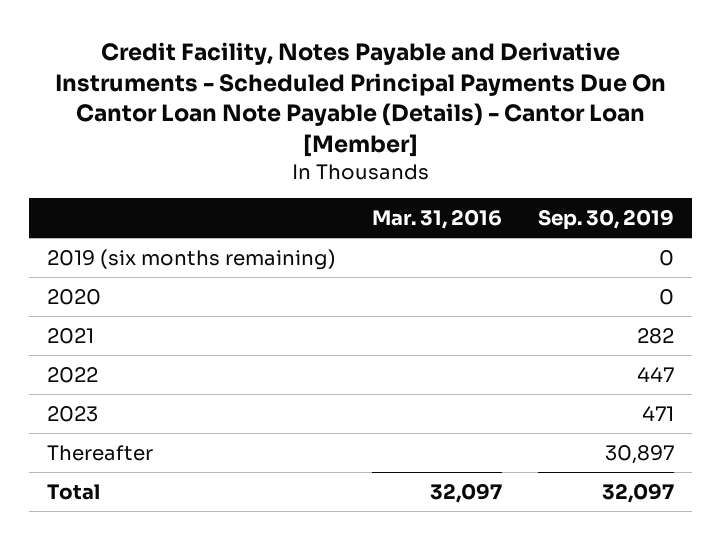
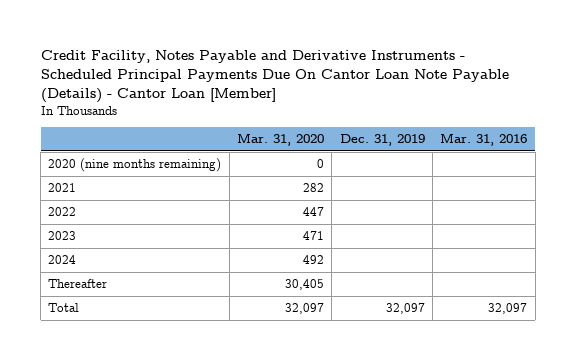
- | Mar. 31, 2016 | Sep. 30, 2019
+ | Mar. 31, 2020 | Dec. 31, 2019 | Mar. 31, 2016
- 2019 (six months remaining) | | 0
- 2020 | | 0
+ 2020 (nine months remaining) | 0 | |
+ 2024 | 492 | |

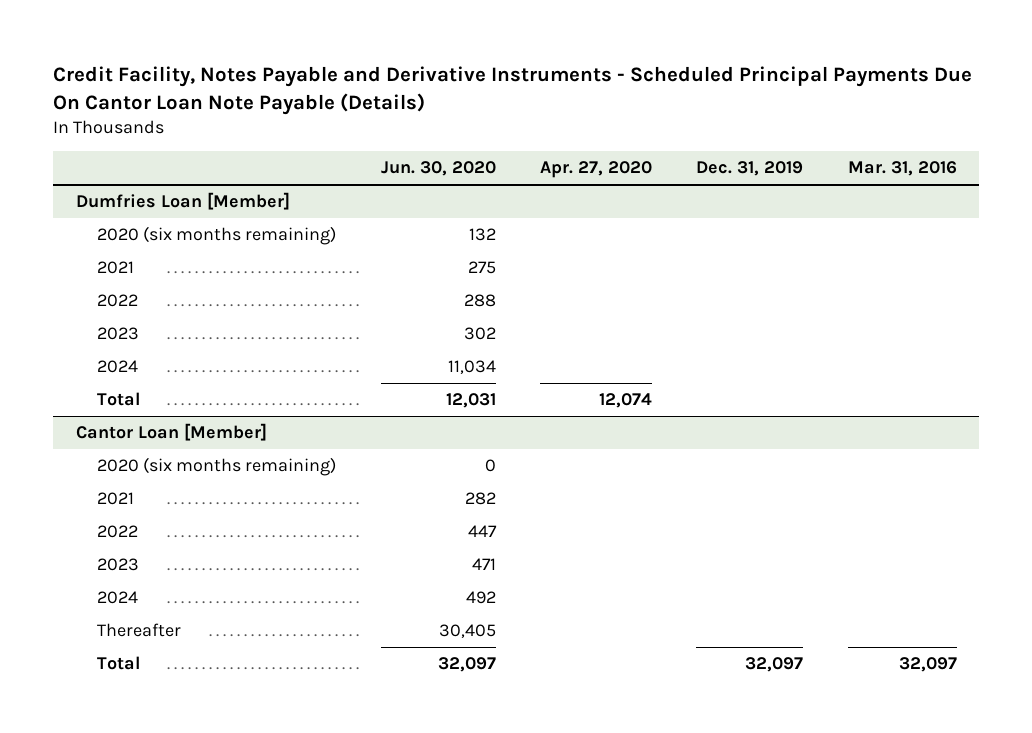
- Credit Facility, Notes Payable and Derivative Instruments - Scheduled Principal Payments Due On Cantor Loan Note Payable (Details) - Cantor Loan [Member]
+ Credit Facility, Notes Payable and Derivative Instruments - Scheduled Principal Payments Due On Cantor Loan Note Payable (Details)
- | Mar. 31, 2020 | Dec. 31, 2019 | Mar. 31, 2016
+ | Jun. 30, 2020 | Apr. 27, 2020 | Dec. 31, 2019 | Mar. 31, 2016
- 2020 (nine months remaining) | 0 | |
+ Dumfries Loan [Member]
+ 2020 (six months remaining) | 132 | | |
+ 2021 | 275 | | |
+ 2022 | 288 | | |
+ 2023 | 302 | | |
+ 2024 | 11,034 | | |
+ Total | 12,031 | 12,074 | |
+ Cantor Loan [Member]
+ 2020 (six months remaining) | 0 | | |

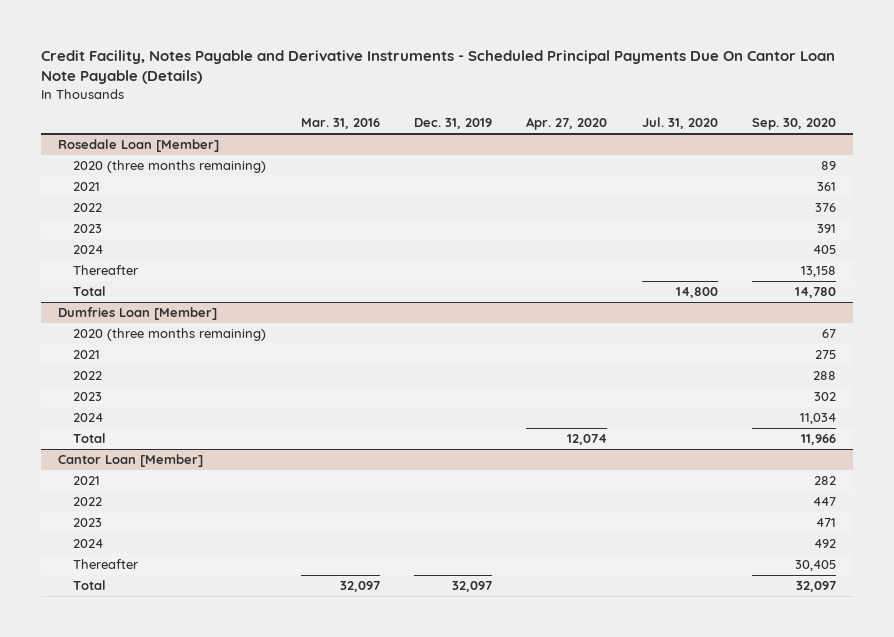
- | Jun. 30, 2020 | Apr. 27, 2020 | Dec. 31, 2019 | Mar. 31, 2016
+ | Mar. 31, 2016 | Dec. 31, 2019 | Apr. 27, 2020 | Jul. 31, 2020 | Sep. 30, 2020
+ Rosedale Loan [Member]
+ 2020 (three months remaining) | | | | | 89
+ 2021 | | | | | 361
+ 2022 | | | | | 376
+ 2023 | | | | | 391
+ 2024 | | | | | 405
+ Thereafter | | | | | 13,158
+ Total | | | | 14,800 | 14,780
@ Dumfries Loan [Member]
- 2020 (six months remaining) | 132 | | |
+ 2020 (three months remaining) | | | | | 67
@ Cantor Loan [Member]
- 2020 (six months remaining) | 0 | | |

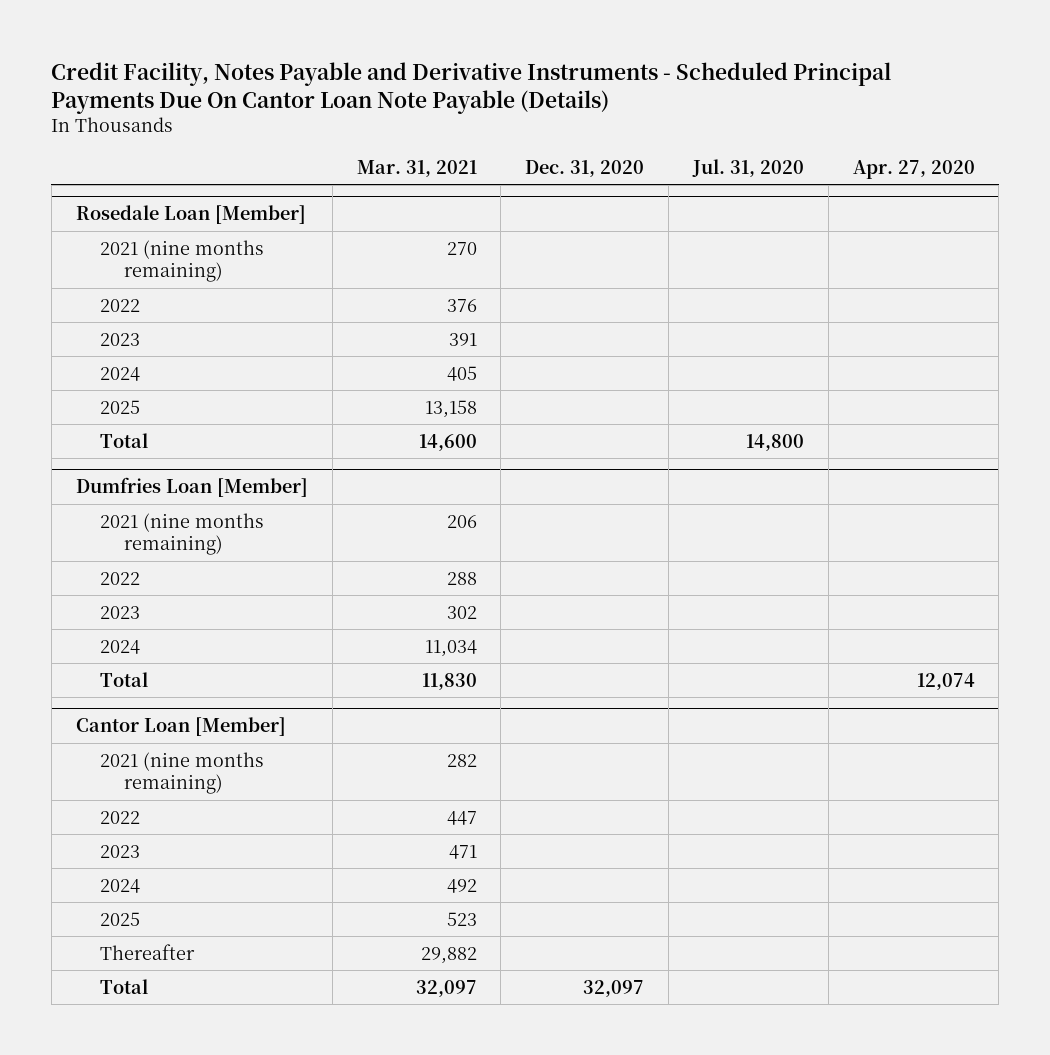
- | Mar. 31, 2016 | Dec. 31, 2019 | Apr. 27, 2020 | Jul. 31, 2020 | Sep. 30, 2020
+ | Mar. 31, 2021 | Dec. 31, 2020 | Jul. 31, 2020 | Apr. 27, 2020
@ Rosedale Loan [Member]
- 2020 (three months remaining) | | | | | 89
- 2021 | | | | | 361
+ 2021 (nine months remaining) | 270 | | |
- Thereafter | | | | | 13,158
+ 2025 | 13,158 | | |
@ Dumfries Loan [Member]
- 2020 (three months remaining) | | | | | 67
- 2021 | | | | | 275
+ 2021 (nine months remaining) | 206 | | |
@ Cantor Loan [Member]
- 2021 | | | | | 282
+ 2021 (nine months remaining) | 282 | | |
+ 2025 | 523 | | |

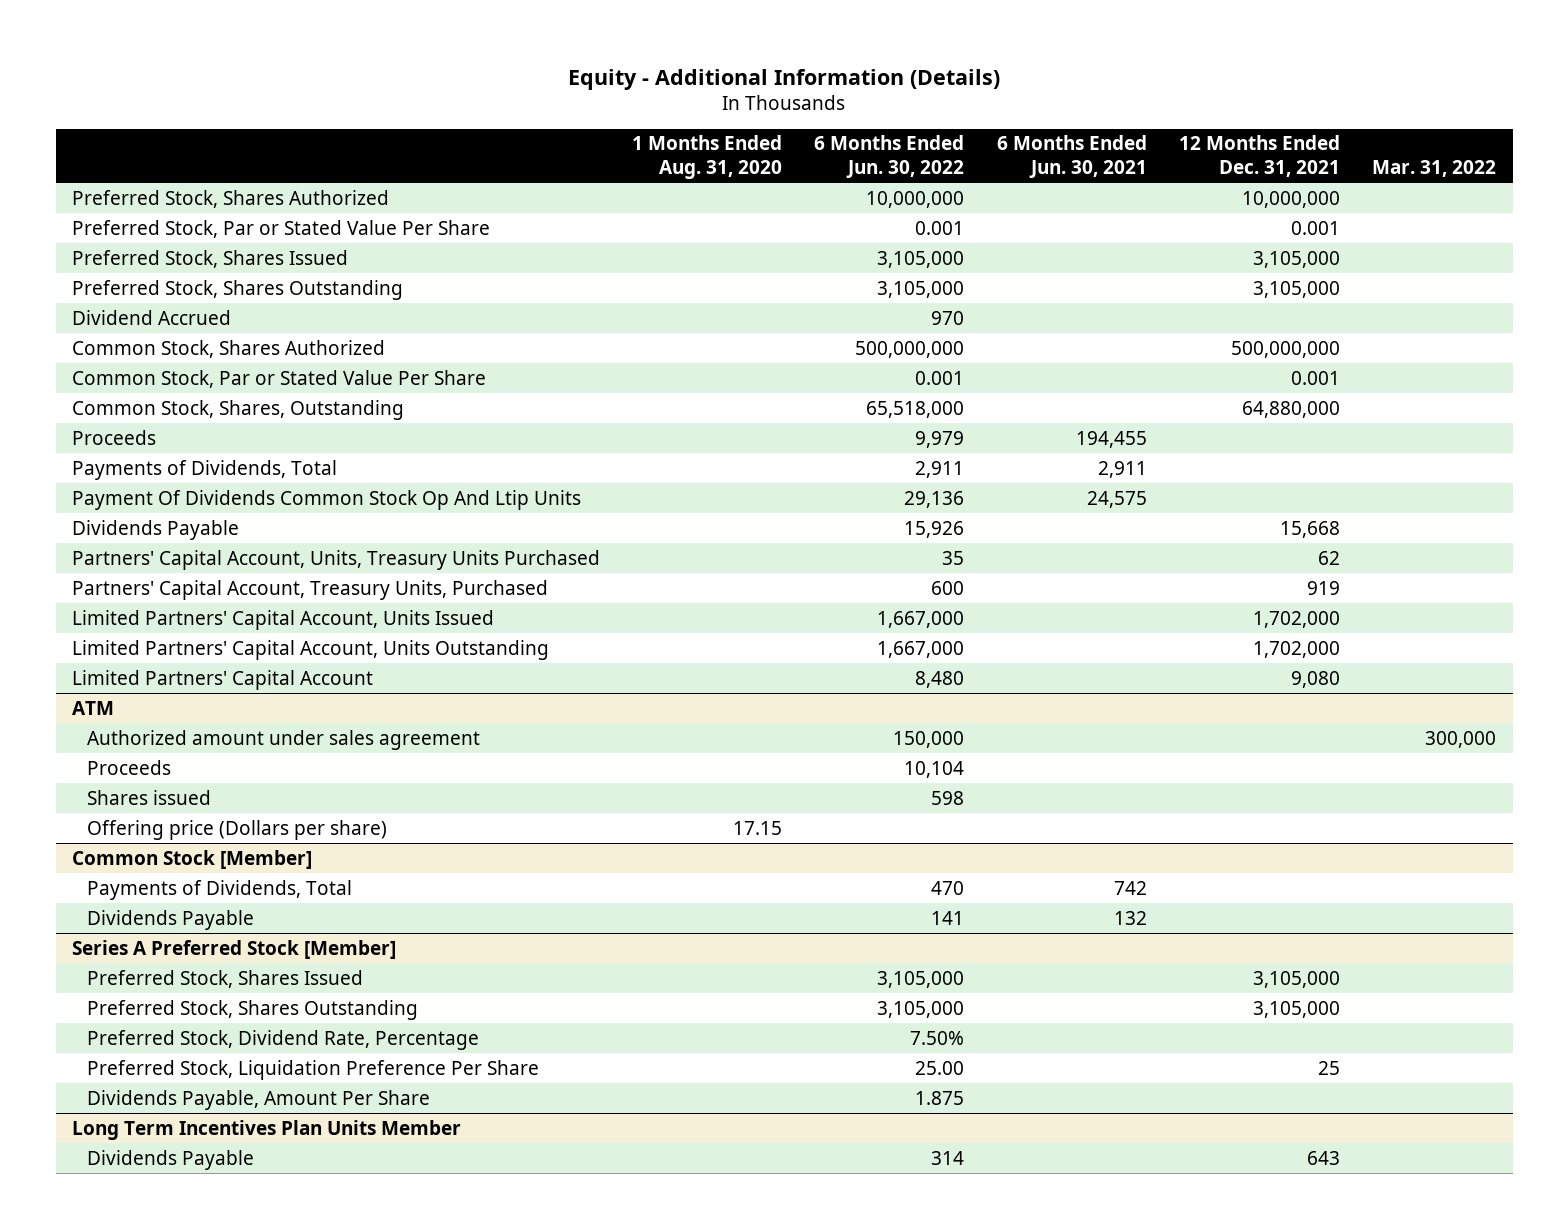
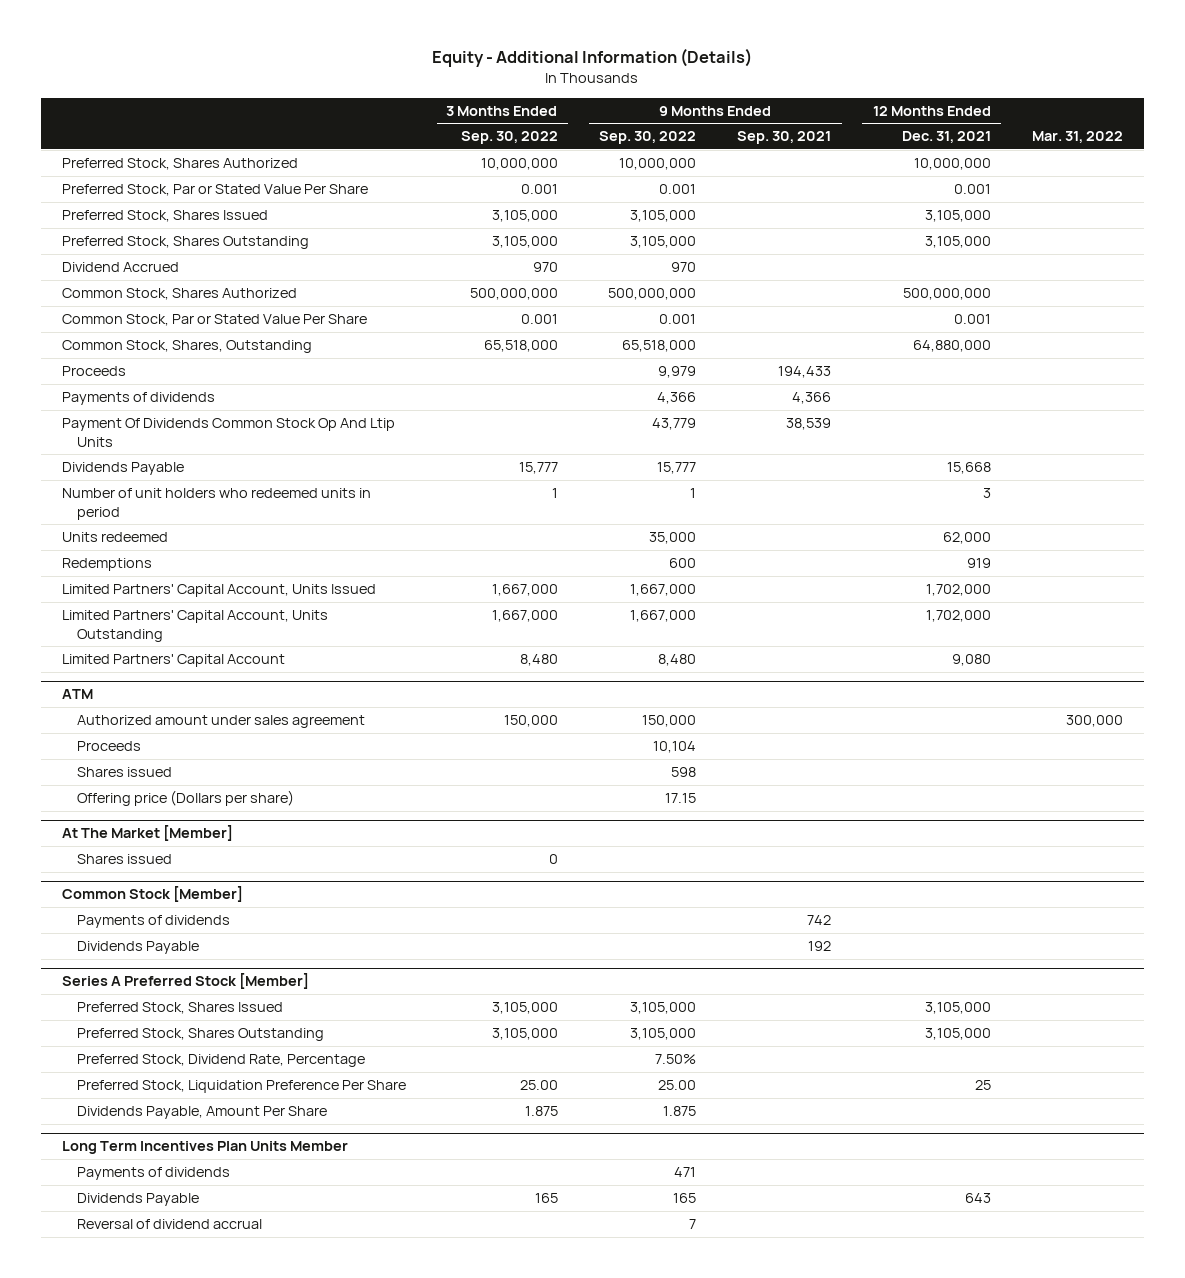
- | 1 Months Ended Aug. 31, 2020 | 6 Months Ended Jun. 30, 2022 | 6 Months Ended Jun. 30, 2021 | 12 Months Ended Dec. 31, 2021 | Mar. 31, 2022
+ | 3 Months Ended Sep. 30, 2022 | 9 Months Ended Sep. 30, 2022 | 9 Months Ended Sep. 30, 2021 | 12 Months Ended Dec. 31, 2021 | Mar. 31, 2022
- Payments of Dividends, Total | | 2,911 | 2,911 | |
+ Payments of dividends | | 4,366 | 4,366 | |
- Partners' Capital Account, Units, Treasury Units Purchased | | 35 | | 62 |
- Partners' Capital Account, Treasury Units, Purchased | | 600 | | 919 |
+ Number of unit holders who redeemed units in period | 1 | 1 | | 3 |
+ Units redeemed | | 35,000 | | 62,000 |
+ Redemptions | | 600 | | 919 |
+ At The Market [Member]
+ Shares issued | 0 | | | |
@ Common Stock [Member]
- Payments of Dividends, Total | | 470 | 742 | |
+ Payments of dividends | | | 742 | |
@ Long Term Incentives Plan Units Member
+ Payments of dividends | | 471 | | |
+ Reversal of dividend accrual | | 7 | | |

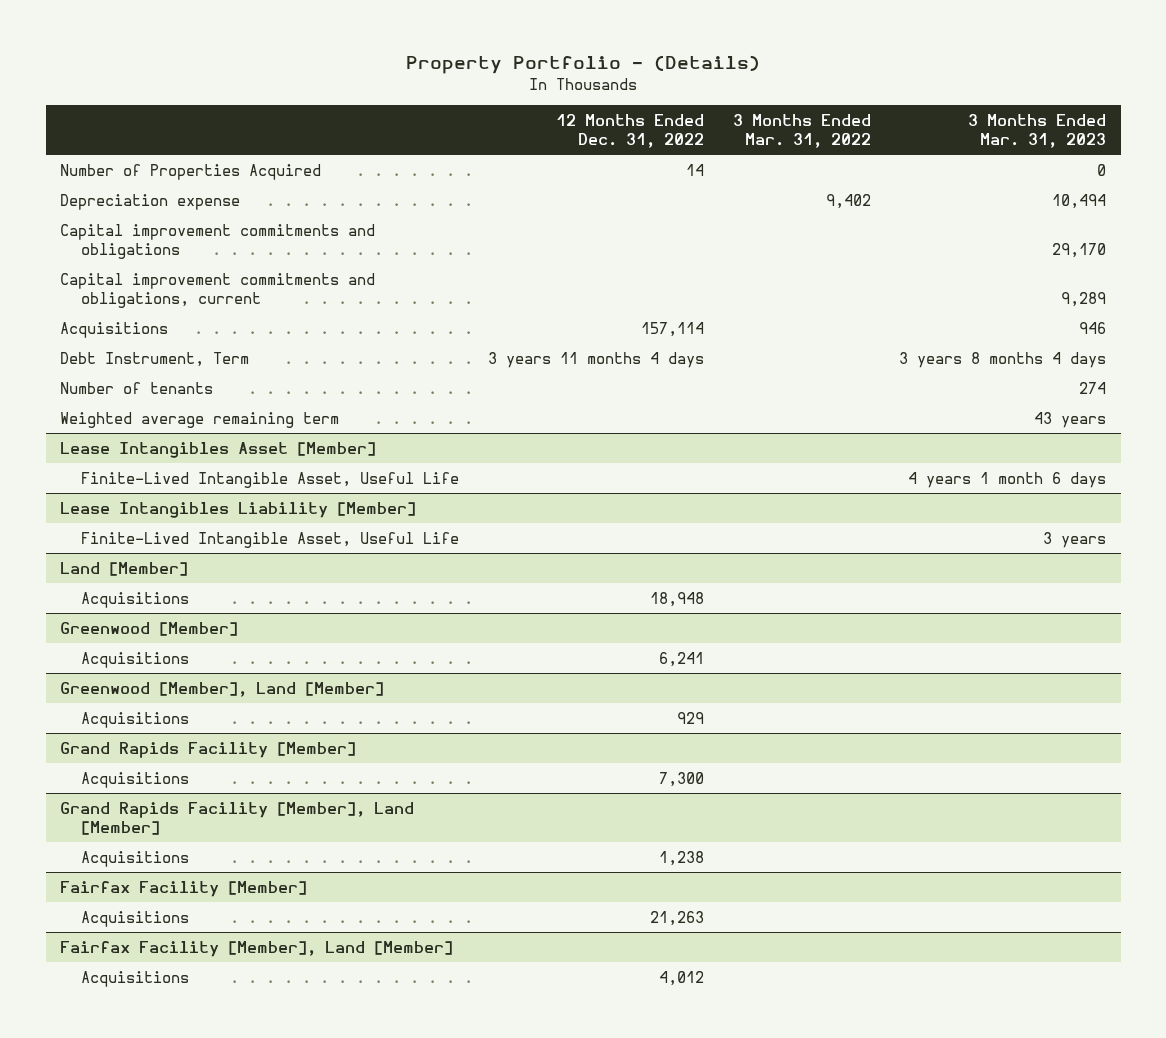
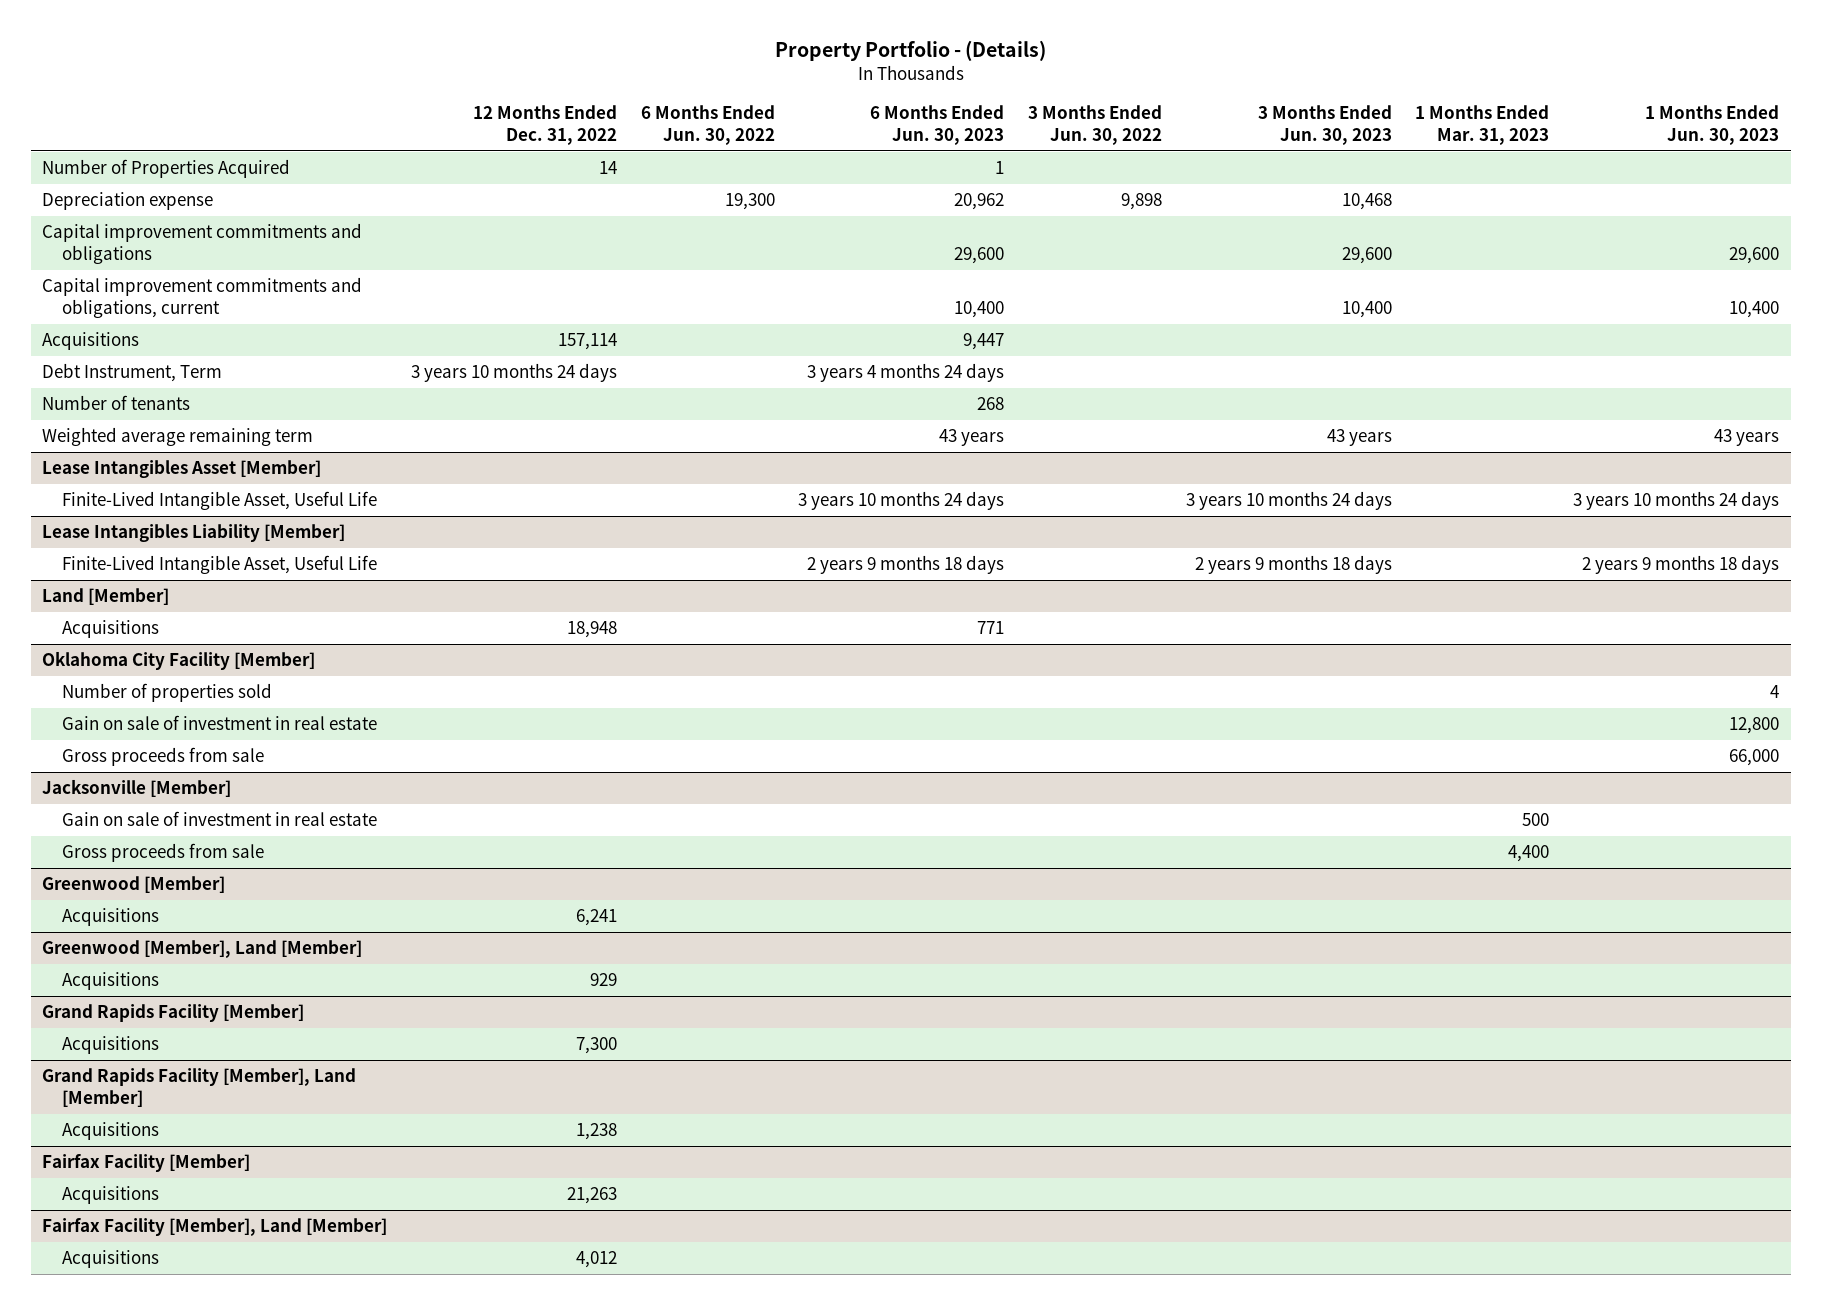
- | 12 Months Ended Dec. 31, 2022 | 3 Months Ended Mar. 31, 2022 | 3 Months Ended Mar. 31, 2023
+ | 12 Months Ended Dec. 31, 2022 | 6 Months Ended Jun. 30, 2022 | 6 Months Ended Jun. 30, 2023 | 3 Months Ended Jun. 30, 2022 | 3 Months Ended Jun. 30, 2023 | 1 Months Ended Mar. 31, 2023 | 1 Months Ended Jun. 30, 2023
- Debt Instrument, Term | 3 years 11 months 4 days | | 3 years 8 months 4 days
+ Debt Instrument, Term | 3 years 10 months 24 days | | 3 years 4 months 24 days | | | |
+ Oklahoma City Facility [Member]
+ Number of properties sold | | | | | | | 4
+ Gain on sale of investment in real estate | | | | | | | 12,800
+ Gross proceeds from sale | | | | | | | 66,000
+ Jacksonville [Member]
+ Gain on sale of investment in real estate | | | | | | 500 |
+ Gross proceeds from sale | | | | | | 4,400 |

